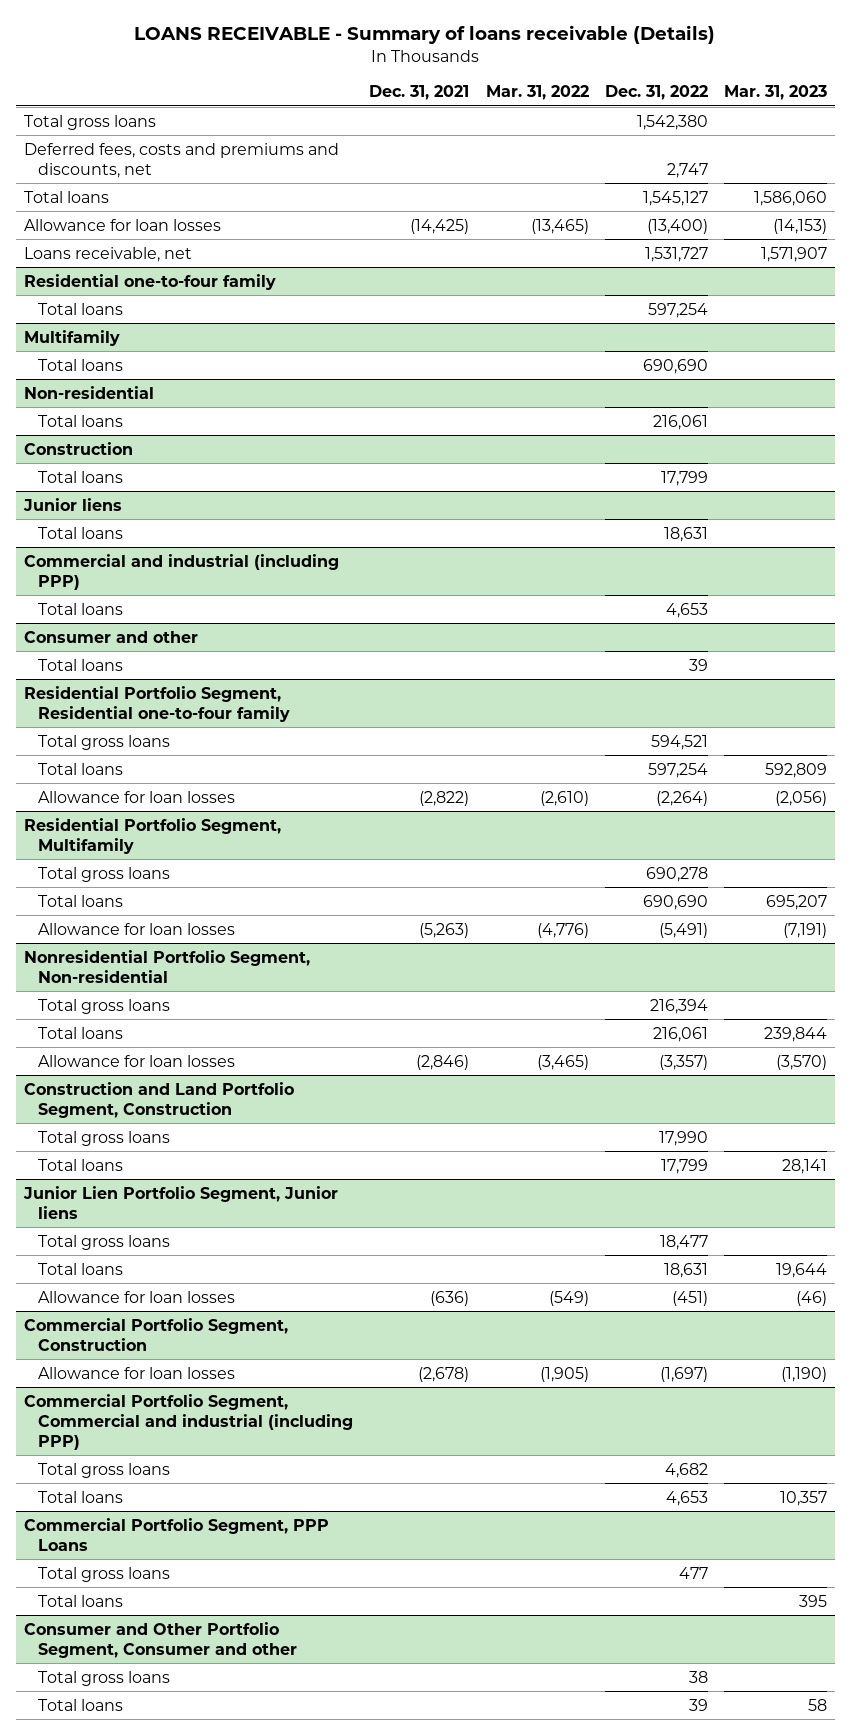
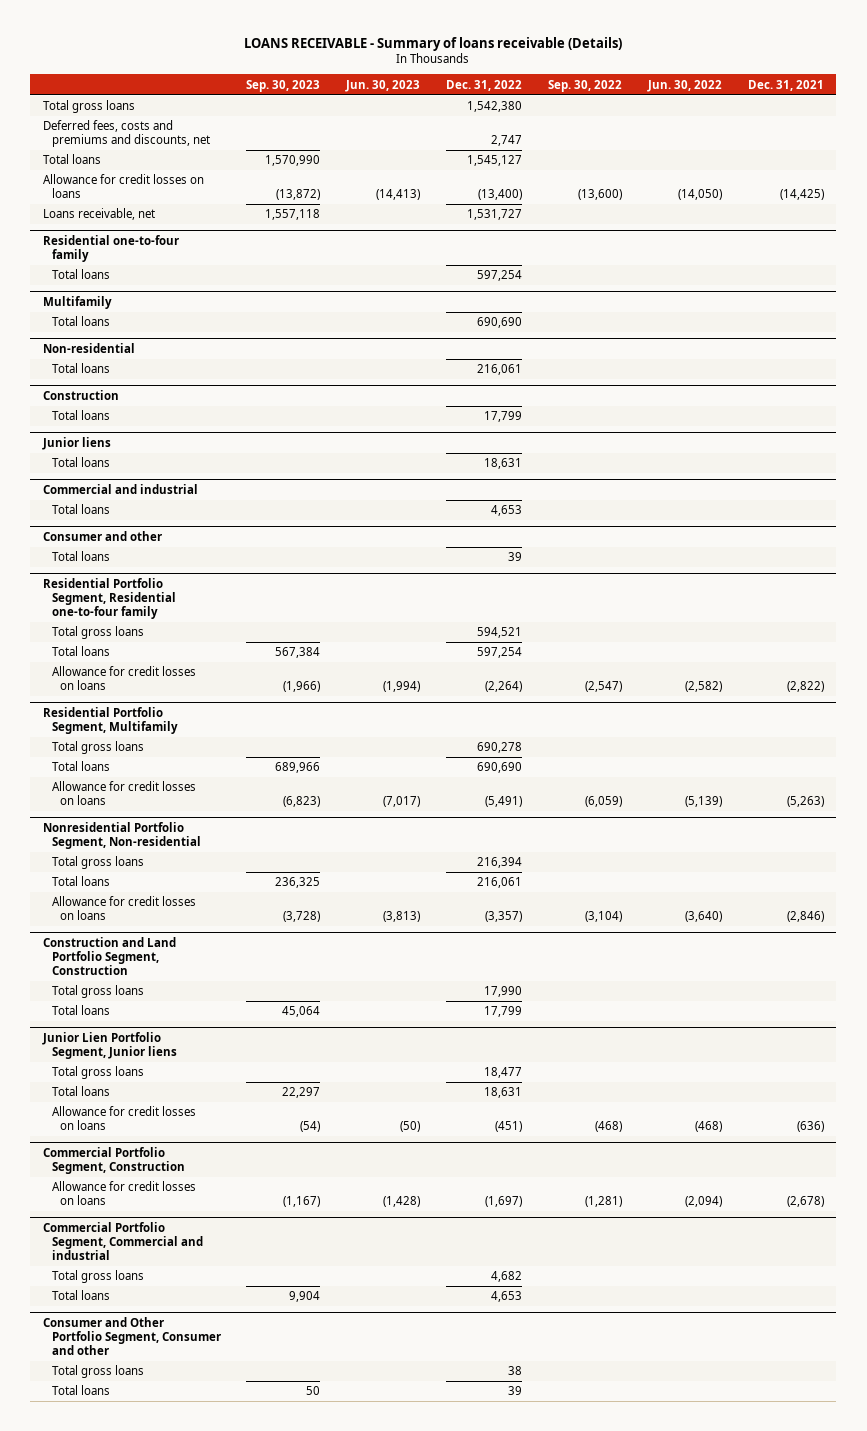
- | Dec. 31, 2021 | Mar. 31, 2022 | Dec. 31, 2022 | Mar. 31, 2023
+ | Sep. 30, 2023 | Jun. 30, 2023 | Dec. 31, 2022 | Sep. 30, 2022 | Jun. 30, 2022 | Dec. 31, 2021
- Allowance for loan losses | (14,425) | (13,465) | (13,400) | (14,153)
+ Allowance for credit losses on loans | (13,872) | (14,413) | (13,400) | (13,600) | (14,050) | (14,425)
- Commercial and industrial (including PPP)
+ Commercial and industrial
@ Residential Portfolio Segment, Residential one-to-four family
- Allowance for loan losses | (2,822) | (2,610) | (2,264) | (2,056)
+ Allowance for credit losses on loans | (1,966) | (1,994) | (2,264) | (2,547) | (2,582) | (2,822)
@ Residential Portfolio Segment, Multifamily
- Allowance for loan losses | (5,263) | (4,776) | (5,491) | (7,191)
+ Allowance for credit losses on loans | (6,823) | (7,017) | (5,491) | (6,059) | (5,139) | (5,263)
@ Nonresidential Portfolio Segment, Non-residential
- Allowance for loan losses | (2,846) | (3,465) | (3,357) | (3,570)
+ Allowance for credit losses on loans | (3,728) | (3,813) | (3,357) | (3,104) | (3,640) | (2,846)
@ Junior Lien Portfolio Segment, Junior liens
- Allowance for loan losses | (636) | (549) | (451) | (46)
+ Allowance for credit losses on loans | (54) | (50) | (451) | (468) | (468) | (636)
@ Commercial Portfolio Segment, Construction
- Allowance for loan losses | (2,678) | (1,905) | (1,697) | (1,190)
- Commercial Portfolio Segment, Commercial and industrial (including PPP)
@ Commercial Portfolio Segment, Construction
+ Allowance for credit losses on loans | (1,167) | (1,428) | (1,697) | (1,281) | (2,094) | (2,678)
+ Commercial Portfolio Segment, Commercial and industrial
- Commercial Portfolio Segment, PPP Loans
- Total gross loans | | | 477 |
- Total loans | | | | 395

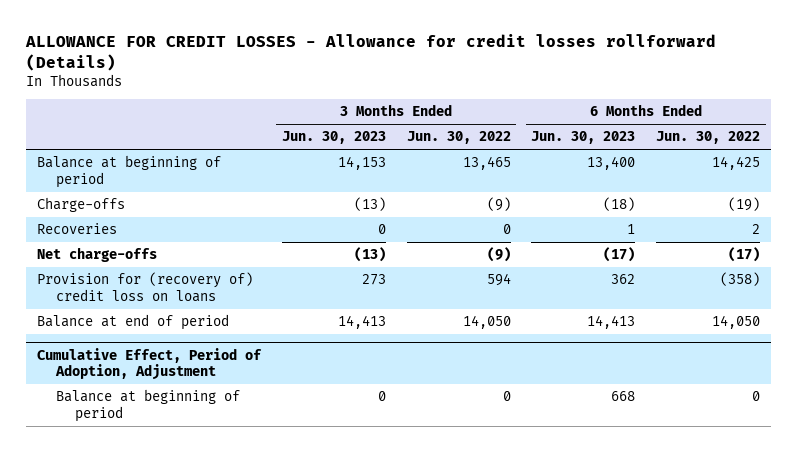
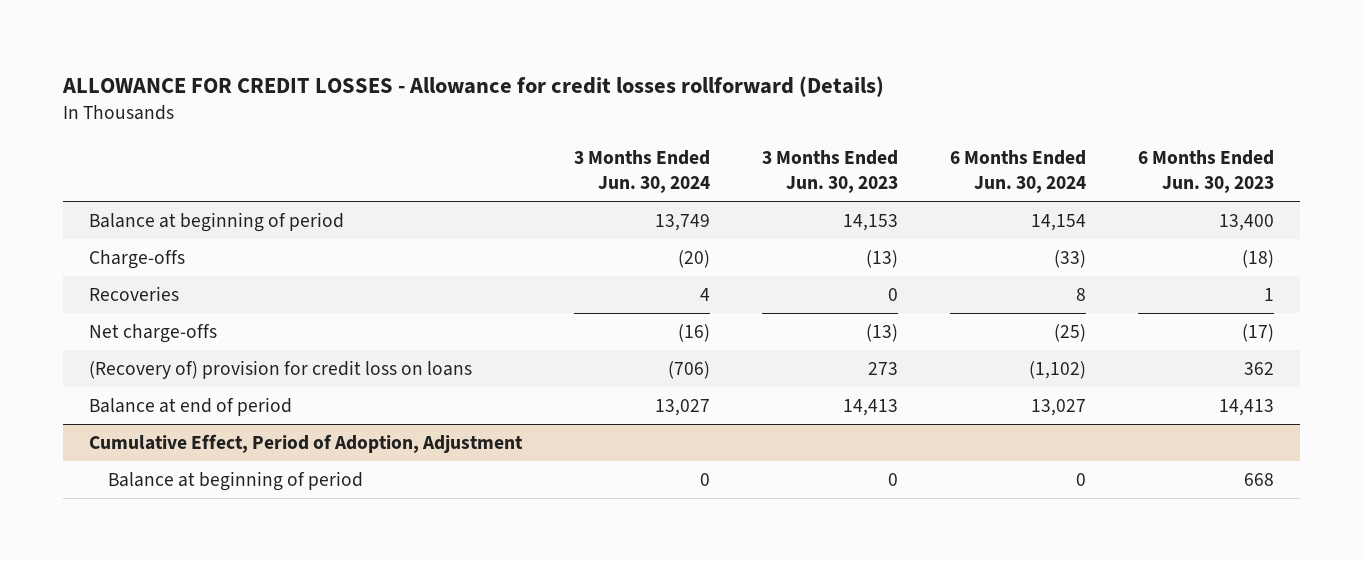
- | 3 Months Ended Jun. 30, 2023 | 3 Months Ended Jun. 30, 2022 | 6 Months Ended Jun. 30, 2023 | 6 Months Ended Jun. 30, 2022
+ | 3 Months Ended Jun. 30, 2024 | 3 Months Ended Jun. 30, 2023 | 6 Months Ended Jun. 30, 2024 | 6 Months Ended Jun. 30, 2023
- Provision for (recovery of) credit loss on loans | 273 | 594 | 362 | (358)
+ (Recovery of) provision for credit loss on loans | (706) | 273 | (1,102) | 362

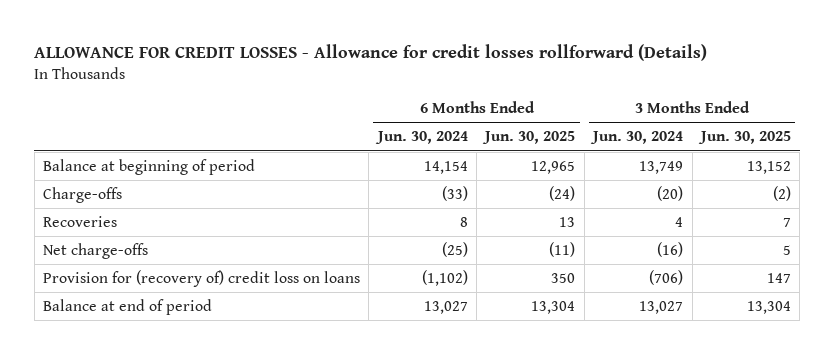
- | 3 Months Ended Jun. 30, 2024 | 3 Months Ended Jun. 30, 2023 | 6 Months Ended Jun. 30, 2024 | 6 Months Ended Jun. 30, 2023
+ | 6 Months Ended Jun. 30, 2024 | 6 Months Ended Jun. 30, 2025 | 3 Months Ended Jun. 30, 2024 | 3 Months Ended Jun. 30, 2025
- (Recovery of) provision for credit loss on loans | (706) | 273 | (1,102) | 362
+ Provision for (recovery of) credit loss on loans | (1,102) | 350 | (706) | 147
- Cumulative Effect, Period of Adoption, Adjustment
- Balance at beginning of period | 0 | 0 | 0 | 668

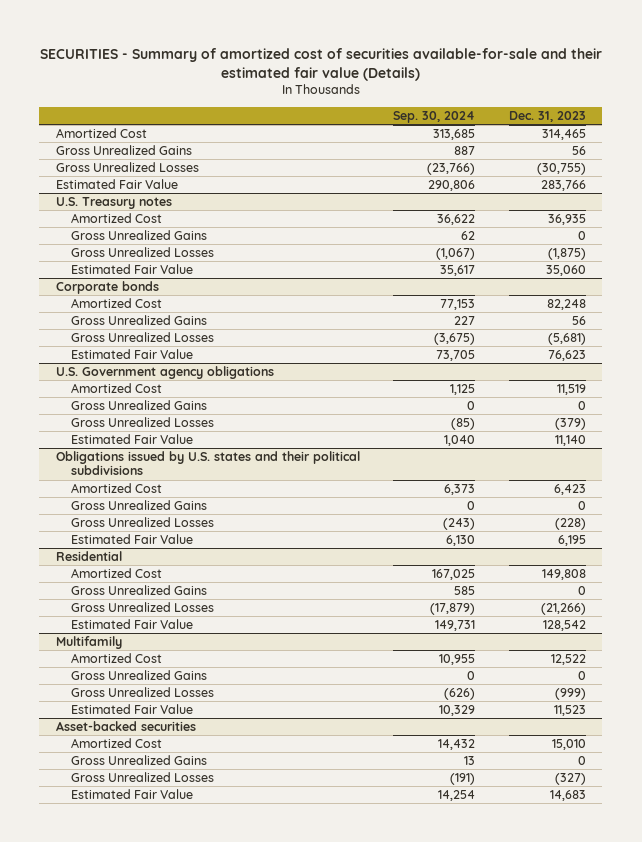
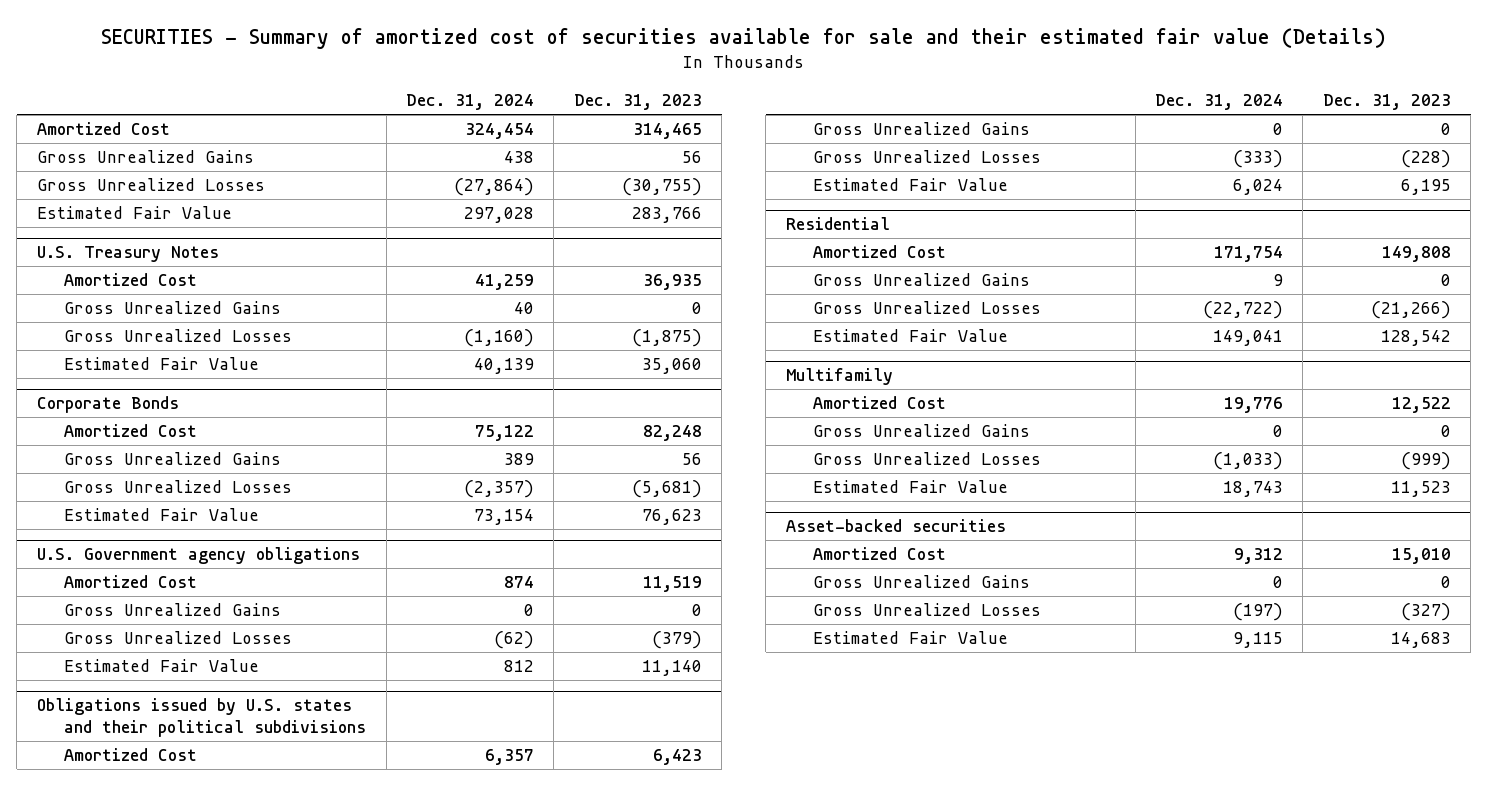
- SECURITIES - Summary of amortized cost of securities available-for-sale and their estimated fair value (Details)
+ SECURITIES - Summary of amortized cost of securities available for sale and their estimated fair value (Details)
- | Sep. 30, 2024 | Dec. 31, 2023
+ | Dec. 31, 2024 | Dec. 31, 2023
- U.S. Treasury notes
+ U.S. Treasury Notes
- Corporate bonds
+ Corporate Bonds

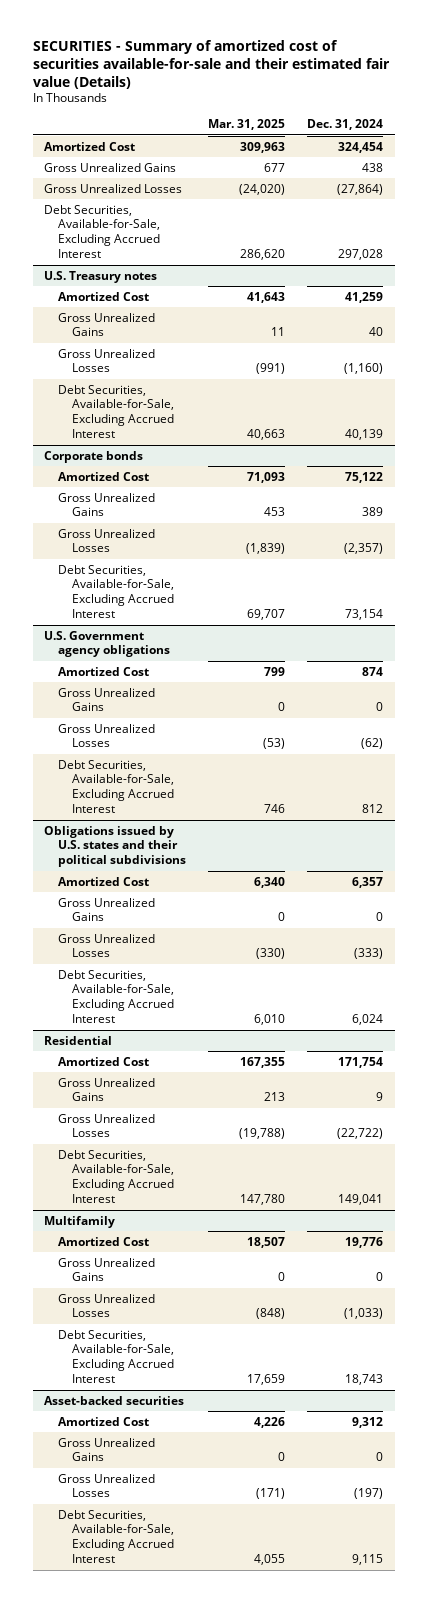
- SECURITIES - Summary of amortized cost of securities available for sale and their estimated fair value (Details)
+ SECURITIES - Summary of amortized cost of securities available-for-sale and their estimated fair value (Details)
- | Dec. 31, 2024 | Dec. 31, 2023
+ | Mar. 31, 2025 | Dec. 31, 2024
- Estimated Fair Value | 297,028 | 283,766
- U.S. Treasury Notes
+ Debt Securities, Available-for-Sale, Excluding Accrued Interest | 286,620 | 297,028
+ U.S. Treasury notes
- Estimated Fair Value | 40,139 | 35,060
- Corporate Bonds
+ Debt Securities, Available-for-Sale, Excluding Accrued Interest | 40,663 | 40,139
+ Corporate bonds
- Estimated Fair Value | 73,154 | 76,623
+ Debt Securities, Available-for-Sale, Excluding Accrued Interest | 69,707 | 73,154
@ U.S. Government agency obligations
- Estimated Fair Value | 812 | 11,140
+ Debt Securities, Available-for-Sale, Excluding Accrued Interest | 746 | 812
@ Obligations issued by U.S. states and their political subdivisions
- Estimated Fair Value | 6,024 | 6,195
+ Debt Securities, Available-for-Sale, Excluding Accrued Interest | 6,010 | 6,024
@ Residential
- Estimated Fair Value | 149,041 | 128,542
+ Debt Securities, Available-for-Sale, Excluding Accrued Interest | 147,780 | 149,041
@ Multifamily
- Estimated Fair Value | 18,743 | 11,523
+ Debt Securities, Available-for-Sale, Excluding Accrued Interest | 17,659 | 18,743
@ Asset-backed securities
- Estimated Fair Value | 9,115 | 14,683
+ Debt Securities, Available-for-Sale, Excluding Accrued Interest | 4,055 | 9,115

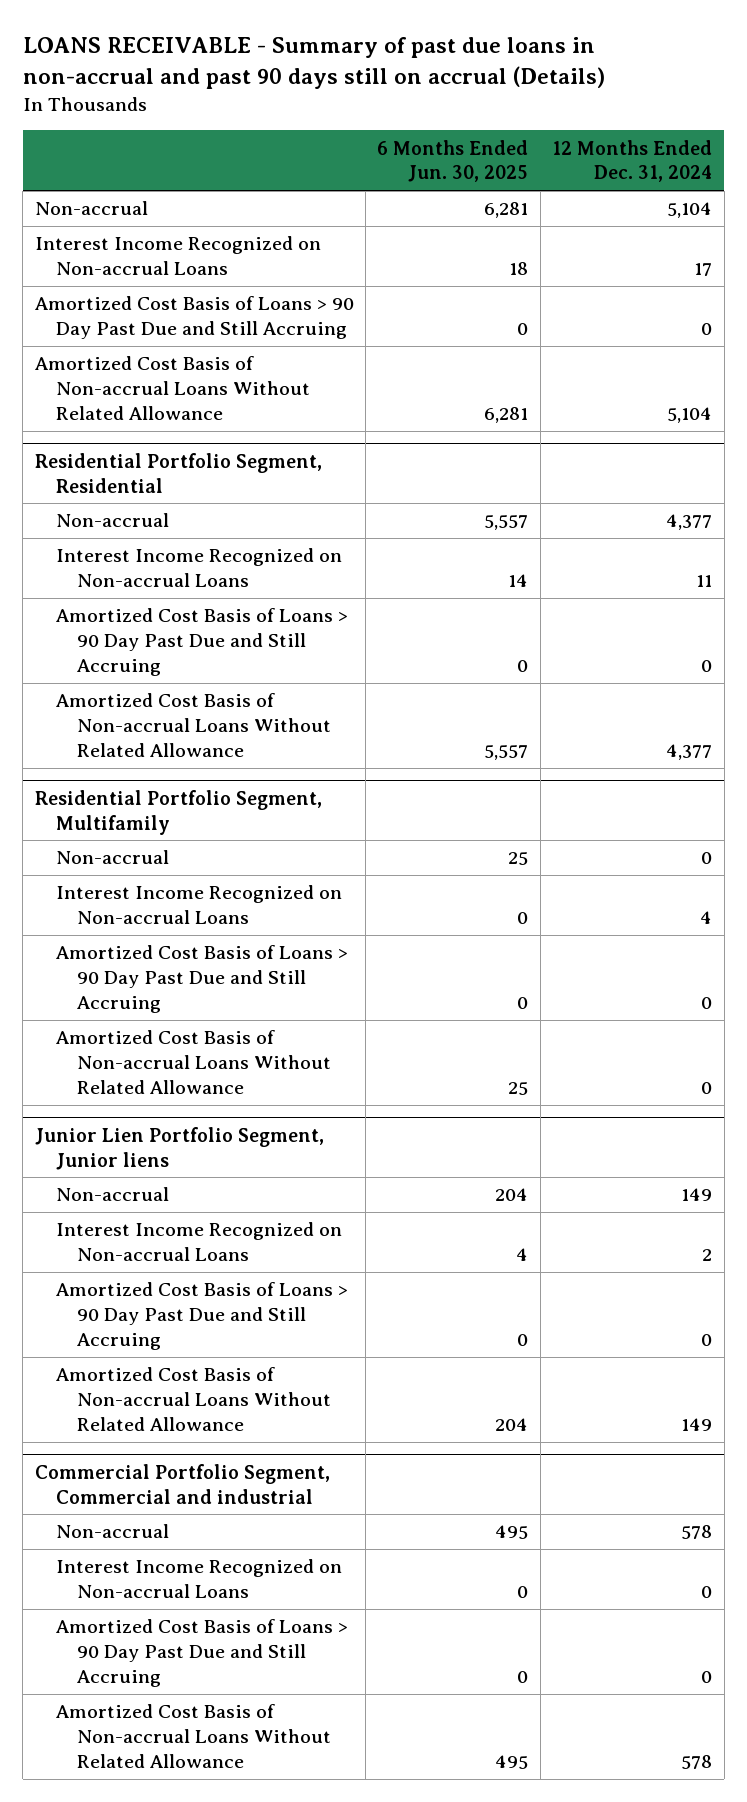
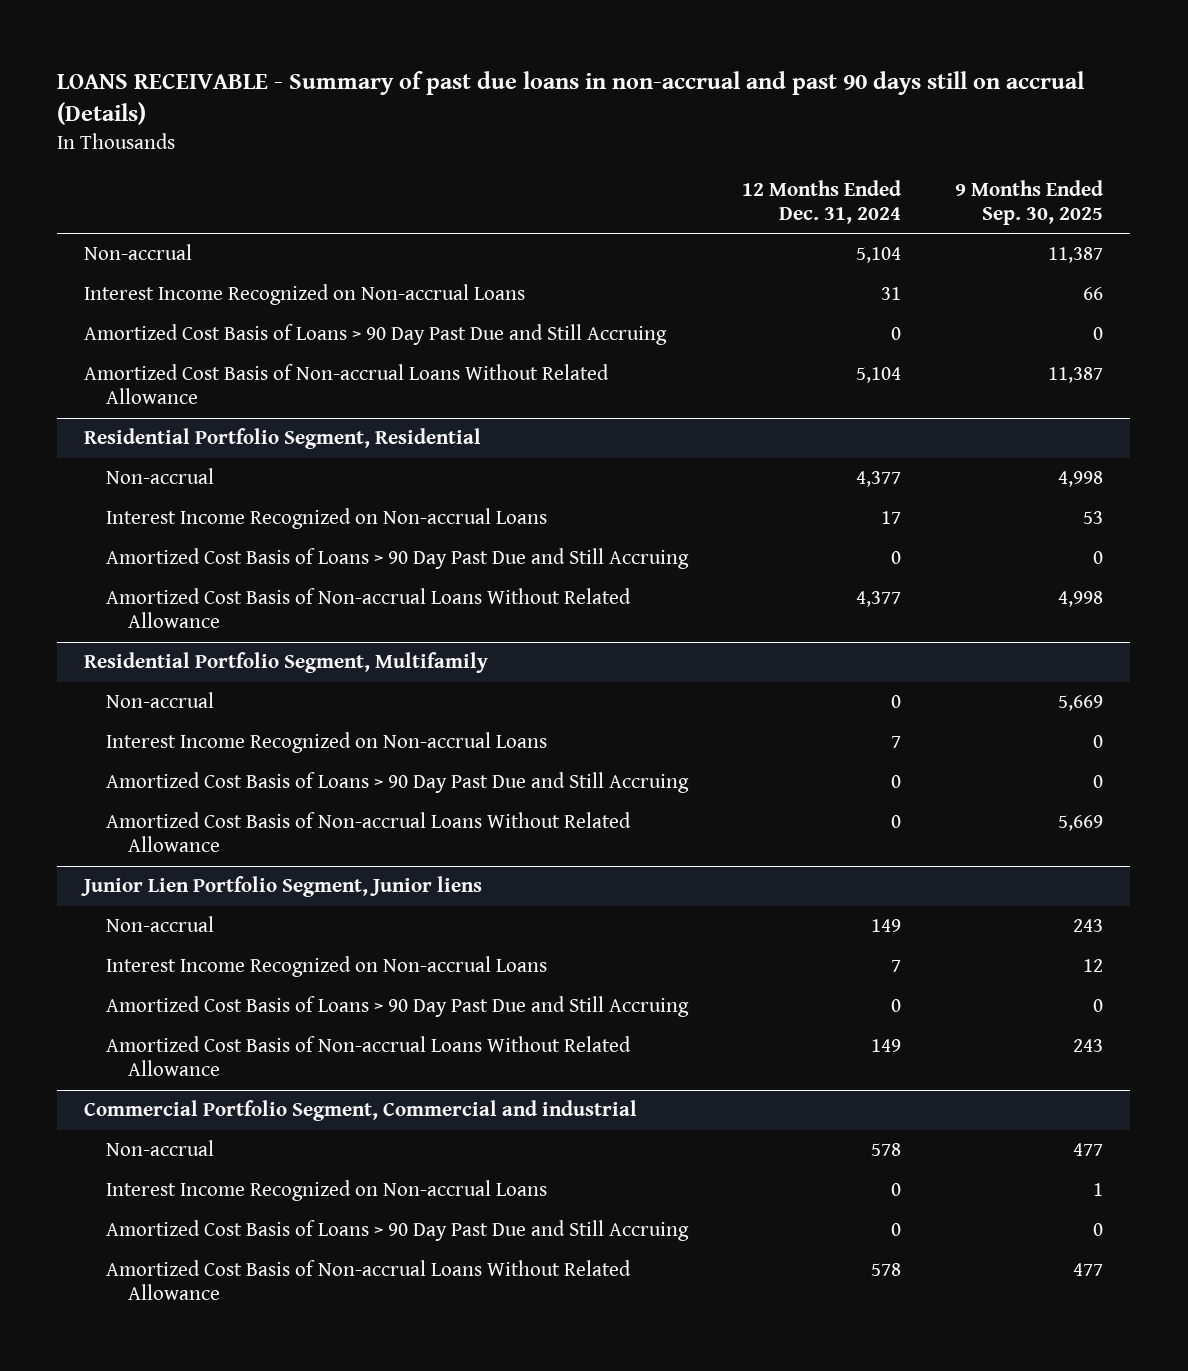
- | 6 Months Ended Jun. 30, 2025 | 12 Months Ended Dec. 31, 2024
+ | 12 Months Ended Dec. 31, 2024 | 9 Months Ended Sep. 30, 2025
- Interest Income Recognized on Non-accrual Loans | 18 | 17
+ Interest Income Recognized on Non-accrual Loans | 31 | 66
@ Residential Portfolio Segment, Residential
- Interest Income Recognized on Non-accrual Loans | 14 | 11
+ Interest Income Recognized on Non-accrual Loans | 17 | 53
@ Residential Portfolio Segment, Multifamily
- Interest Income Recognized on Non-accrual Loans | 0 | 4
+ Interest Income Recognized on Non-accrual Loans | 7 | 0
@ Junior Lien Portfolio Segment, Junior liens
- Interest Income Recognized on Non-accrual Loans | 4 | 2
+ Interest Income Recognized on Non-accrual Loans | 7 | 12

